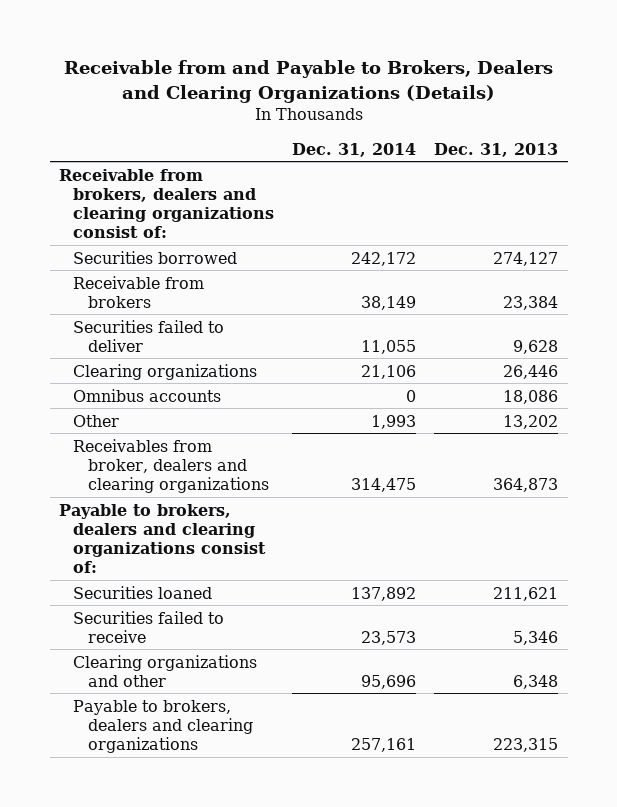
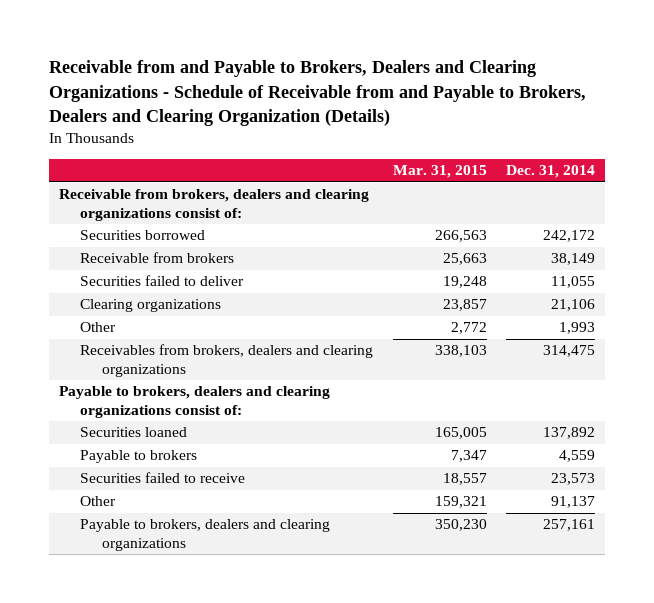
- Receivable from and Payable to Brokers, Dealers and Clearing Organizations (Details)
+ Receivable from and Payable to Brokers, Dealers and Clearing Organizations - Schedule of Receivable from and Payable to Brokers, Dealers and Clearing Organization (Details)
- | Dec. 31, 2014 | Dec. 31, 2013
+ | Mar. 31, 2015 | Dec. 31, 2014
- Omnibus accounts | 0 | 18,086
- Receivables from broker, dealers and clearing organizations | 314,475 | 364,873
+ Receivables from brokers, dealers and clearing organizations | 338,103 | 314,475
+ Payable to brokers | 7,347 | 4,559
- Clearing organizations and other | 95,696 | 6,348
+ Other | 159,321 | 91,137

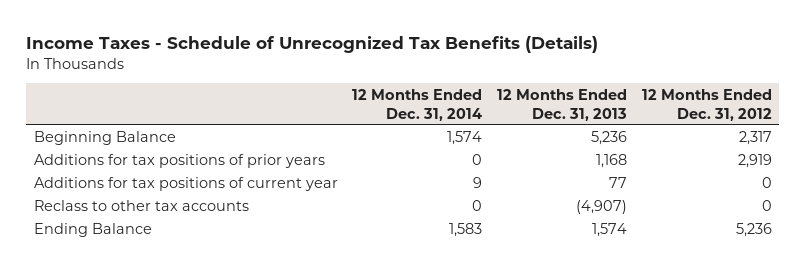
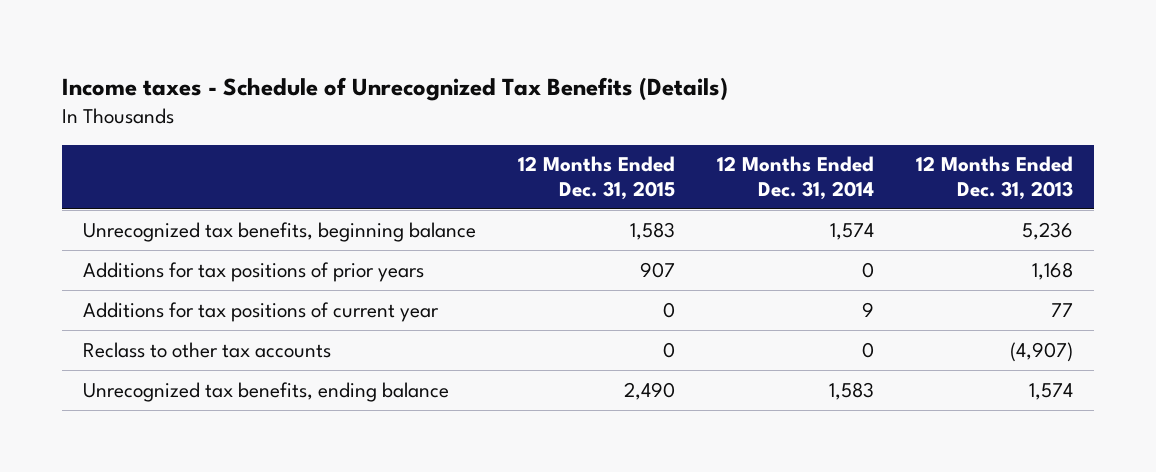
- Income Taxes - Schedule of Unrecognized Tax Benefits (Details)
+ Income taxes - Schedule of Unrecognized Tax Benefits (Details)
- | 12 Months Ended Dec. 31, 2014 | 12 Months Ended Dec. 31, 2013 | 12 Months Ended Dec. 31, 2012
+ | 12 Months Ended Dec. 31, 2015 | 12 Months Ended Dec. 31, 2014 | 12 Months Ended Dec. 31, 2013
- Beginning Balance | 1,574 | 5,236 | 2,317
+ Unrecognized tax benefits, beginning balance | 1,583 | 1,574 | 5,236
- Ending Balance | 1,583 | 1,574 | 5,236
+ Unrecognized tax benefits, ending balance | 2,490 | 1,583 | 1,574

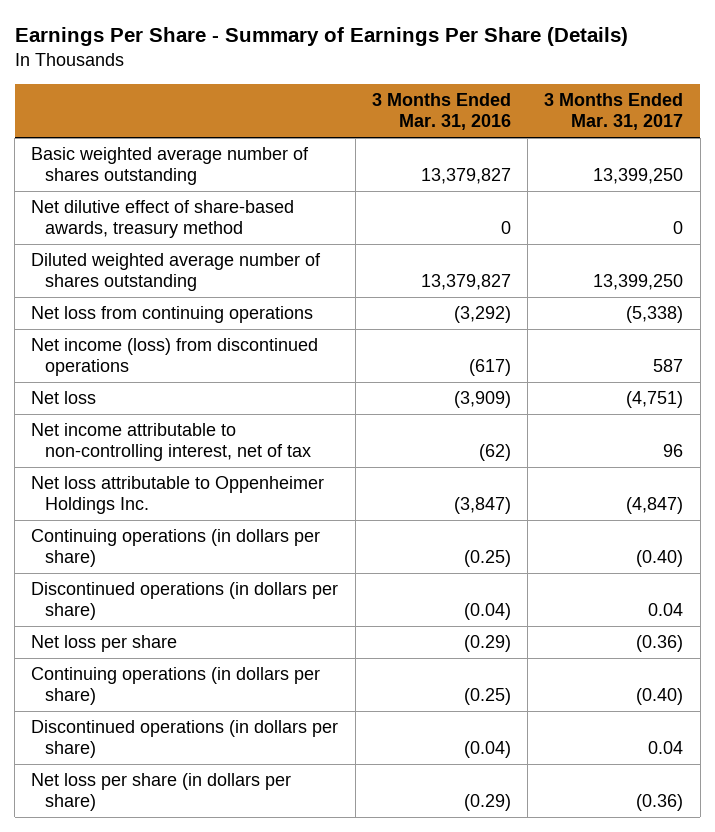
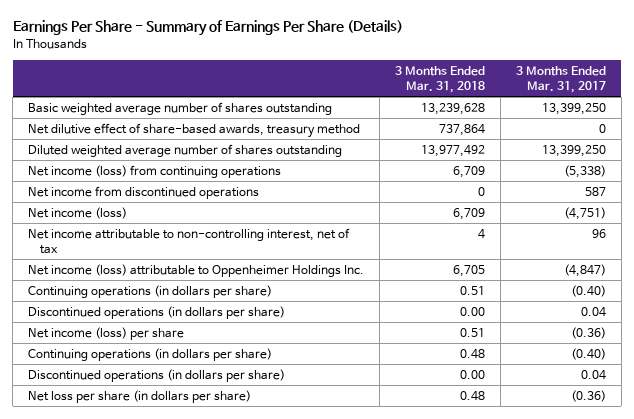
- | 3 Months Ended Mar. 31, 2016 | 3 Months Ended Mar. 31, 2017
+ | 3 Months Ended Mar. 31, 2018 | 3 Months Ended Mar. 31, 2017
- Net loss from continuing operations | (3,292) | (5,338)
- Net income (loss) from discontinued operations | (617) | 587
- Net loss | (3,909) | (4,751)
+ Net income (loss) from continuing operations | 6,709 | (5,338)
+ Net income from discontinued operations | 0 | 587
+ Net income (loss) | 6,709 | (4,751)
- Net loss attributable to Oppenheimer Holdings Inc. | (3,847) | (4,847)
+ Net income (loss) attributable to Oppenheimer Holdings Inc. | 6,705 | (4,847)
- Net loss per share | (0.29) | (0.36)
+ Net income (loss) per share | 0.51 | (0.36)

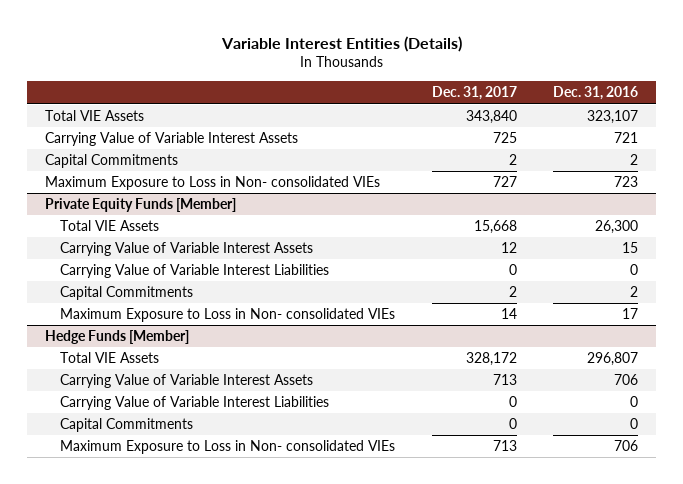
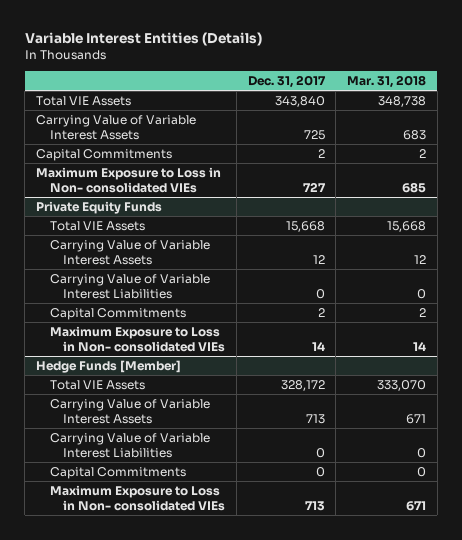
- | Dec. 31, 2017 | Dec. 31, 2016
+ | Dec. 31, 2017 | Mar. 31, 2018
- Private Equity Funds [Member]
+ Private Equity Funds

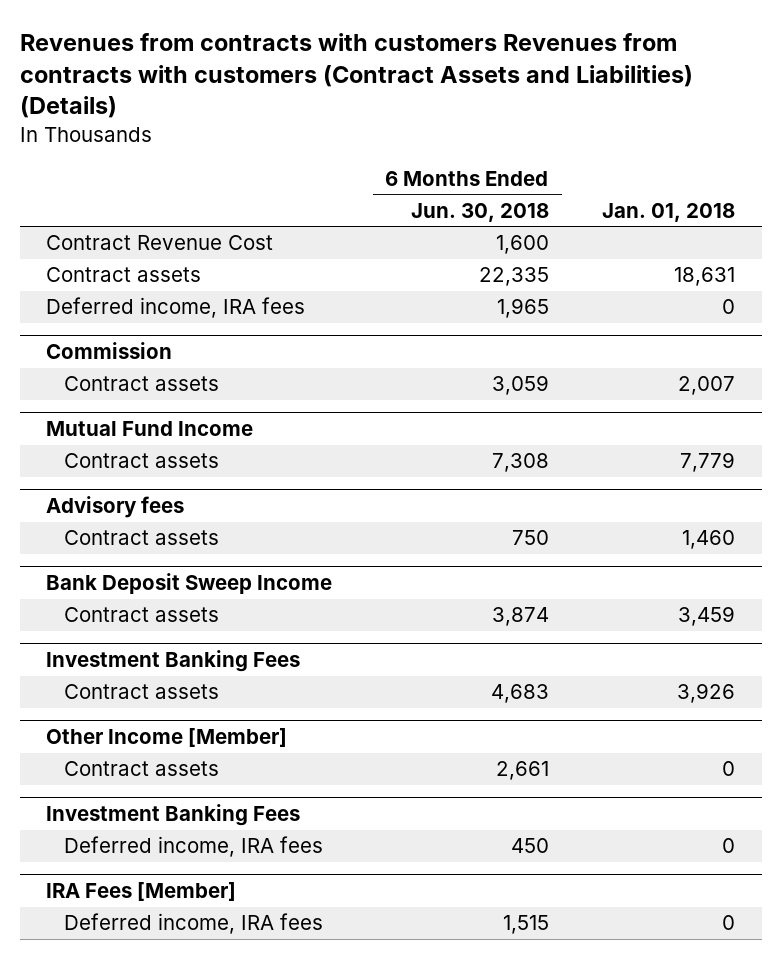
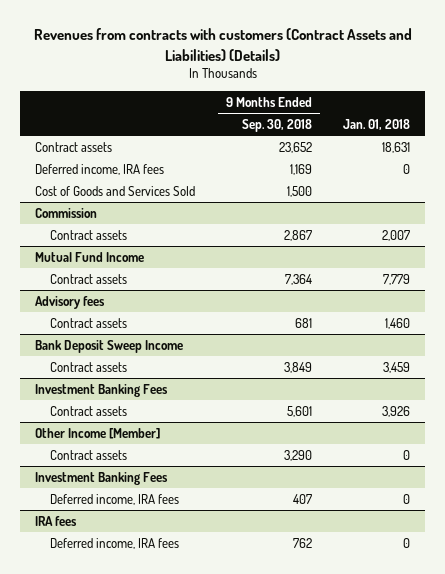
- Revenues from contracts with customers Revenues from contracts with customers (Contract Assets and Liabilities) (Details)
+ Revenues from contracts with customers (Contract Assets and Liabilities) (Details)
- | 6 Months Ended Jun. 30, 2018 | Jan. 01, 2018
+ | 9 Months Ended Sep. 30, 2018 | Jan. 01, 2018
- Contract Revenue Cost | 1,600 |
+ Cost of Goods and Services Sold | 1,500 |
- IRA Fees [Member]
+ IRA fees

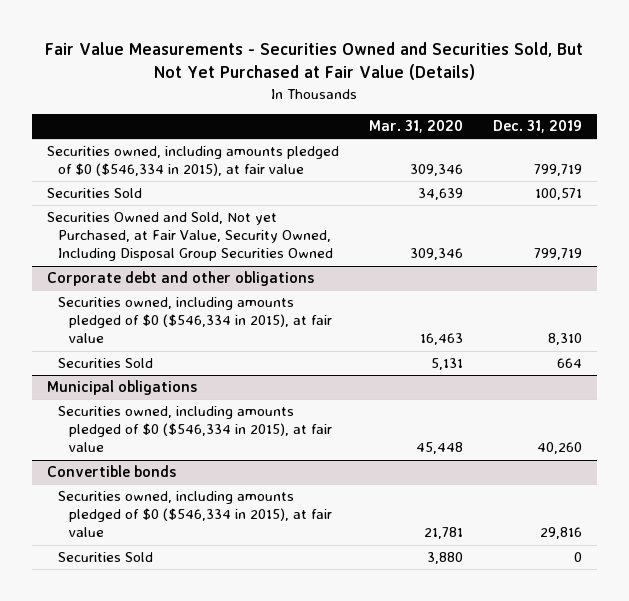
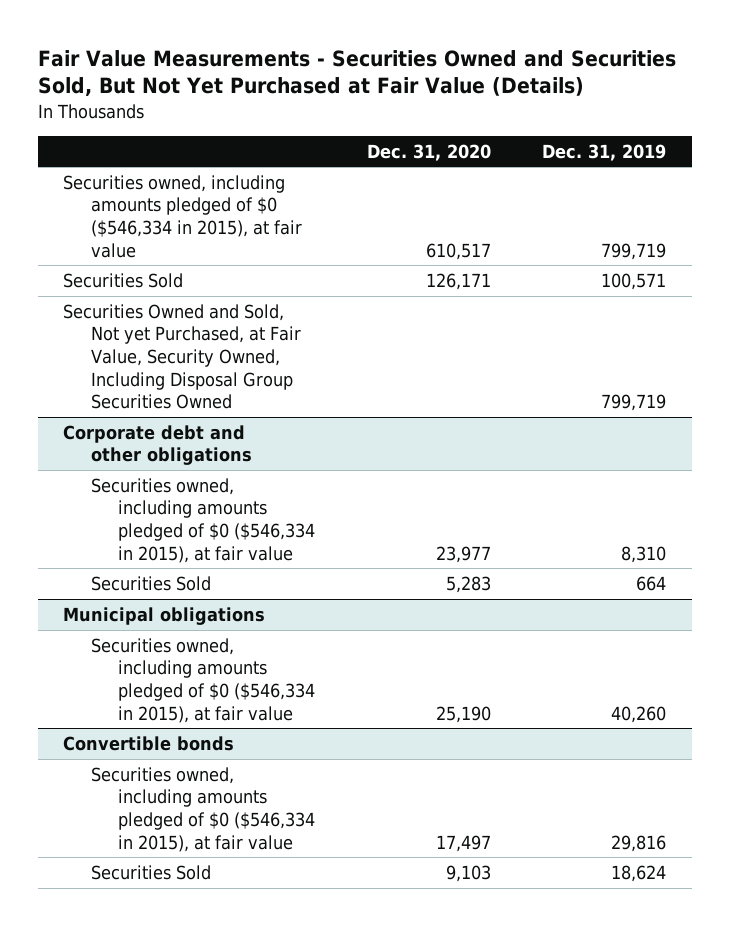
- | Mar. 31, 2020 | Dec. 31, 2019
+ | Dec. 31, 2020 | Dec. 31, 2019
@ Convertible bonds
- Securities Sold | 3,880 | 0
+ Securities Sold | 9,103 | 18,624

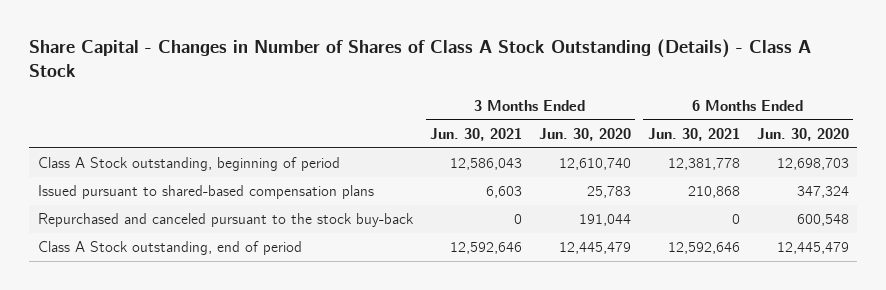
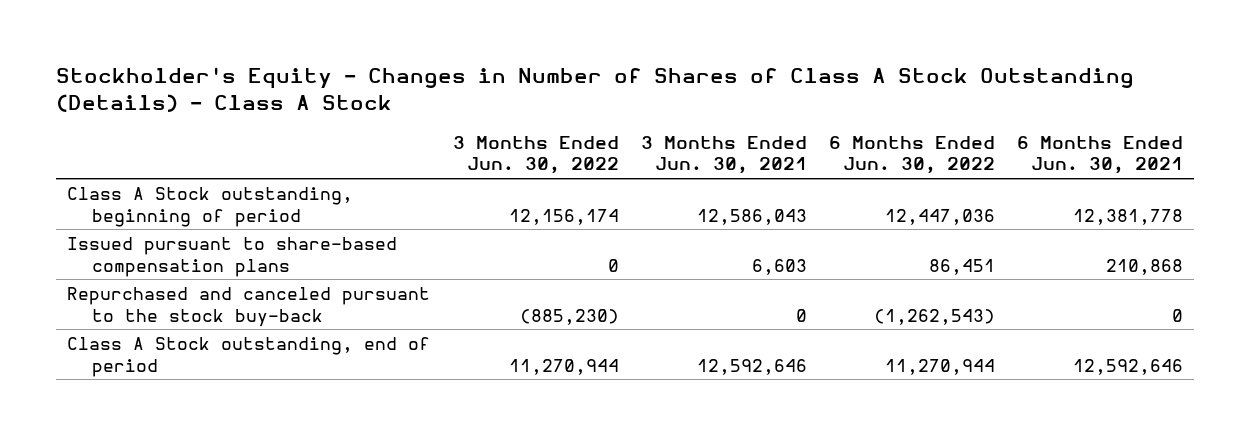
- Share Capital - Changes in Number of Shares of Class A Stock Outstanding (Details) - Class A Stock
+ Stockholder's Equity - Changes in Number of Shares of Class A Stock Outstanding (Details) - Class A Stock
- | 3 Months Ended Jun. 30, 2021 | 3 Months Ended Jun. 30, 2020 | 6 Months Ended Jun. 30, 2021 | 6 Months Ended Jun. 30, 2020
+ | 3 Months Ended Jun. 30, 2022 | 3 Months Ended Jun. 30, 2021 | 6 Months Ended Jun. 30, 2022 | 6 Months Ended Jun. 30, 2021
- Issued pursuant to shared-based compensation plans | 6,603 | 25,783 | 210,868 | 347,324
+ Issued pursuant to share-based compensation plans | 0 | 6,603 | 86,451 | 210,868

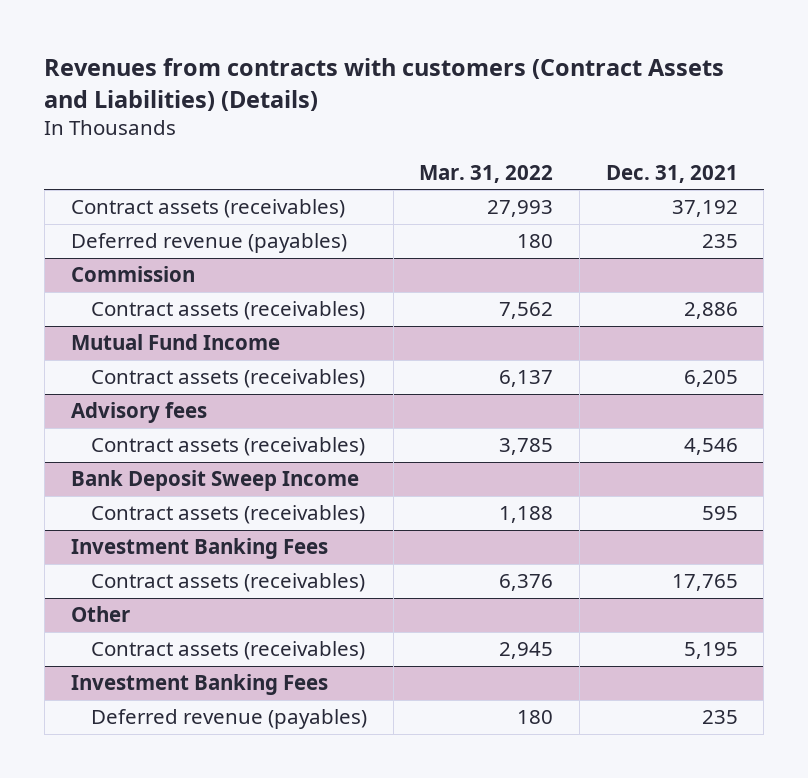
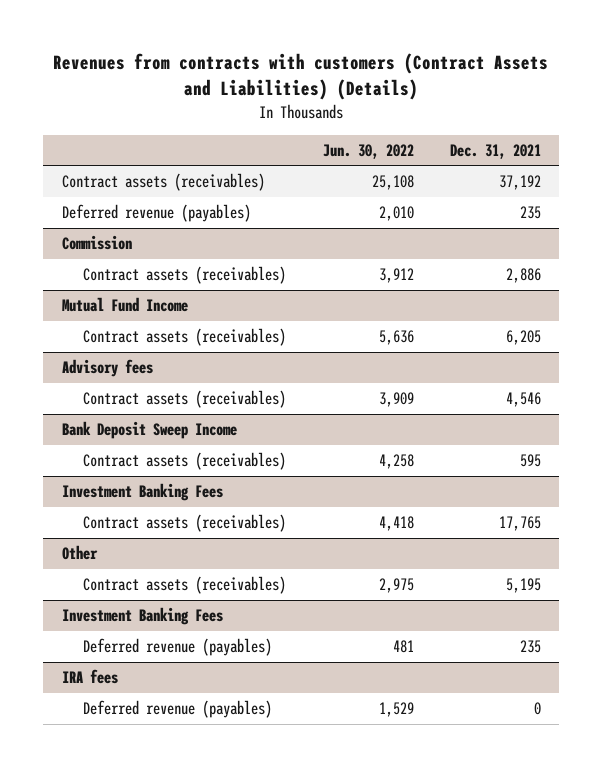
- | Mar. 31, 2022 | Dec. 31, 2021
+ | Jun. 30, 2022 | Dec. 31, 2021
+ IRA fees
+ Deferred revenue (payables) | 1,529 | 0

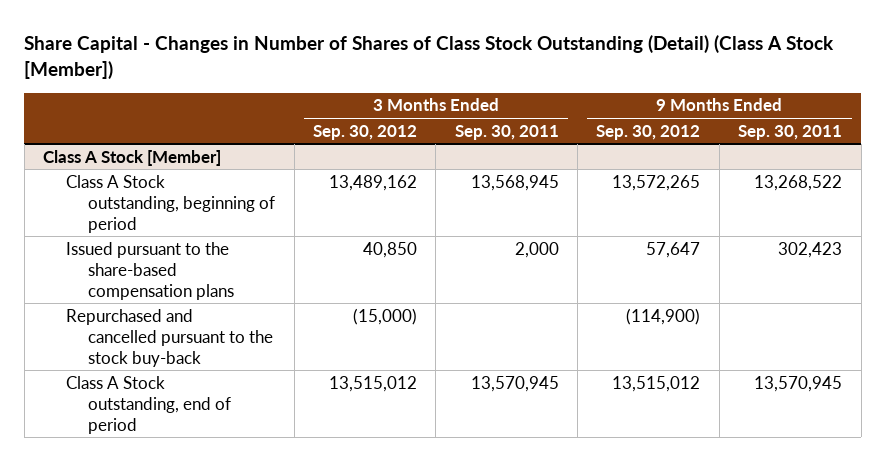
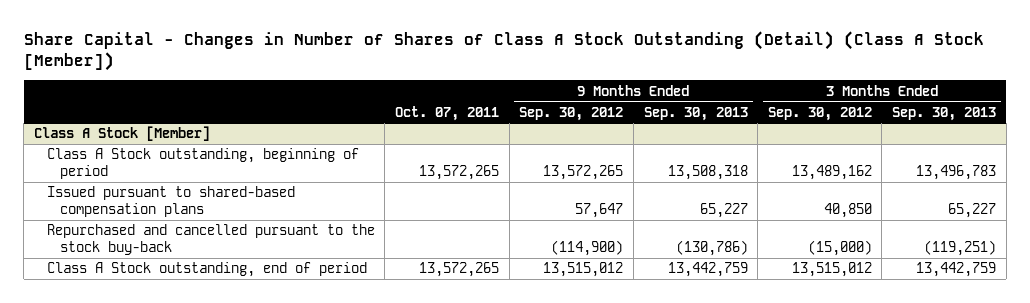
- Share Capital - Changes in Number of Shares of Class Stock Outstanding (Detail) (Class A Stock [Member])
+ Share Capital - Changes in Number of Shares of Class A Stock Outstanding (Detail) (Class A Stock [Member])
- | 3 Months Ended Sep. 30, 2012 | 3 Months Ended Sep. 30, 2011 | 9 Months Ended Sep. 30, 2012 | 9 Months Ended Sep. 30, 2011
+ | Oct. 07, 2011 | 9 Months Ended Sep. 30, 2012 | 9 Months Ended Sep. 30, 2013 | 3 Months Ended Sep. 30, 2012 | 3 Months Ended Sep. 30, 2013
@ Class A Stock [Member]
- Issued pursuant to the share-based compensation plans | 40,850 | 2,000 | 57,647 | 302,423
+ Issued pursuant to shared-based compensation plans | | 57,647 | 65,227 | 40,850 | 65,227

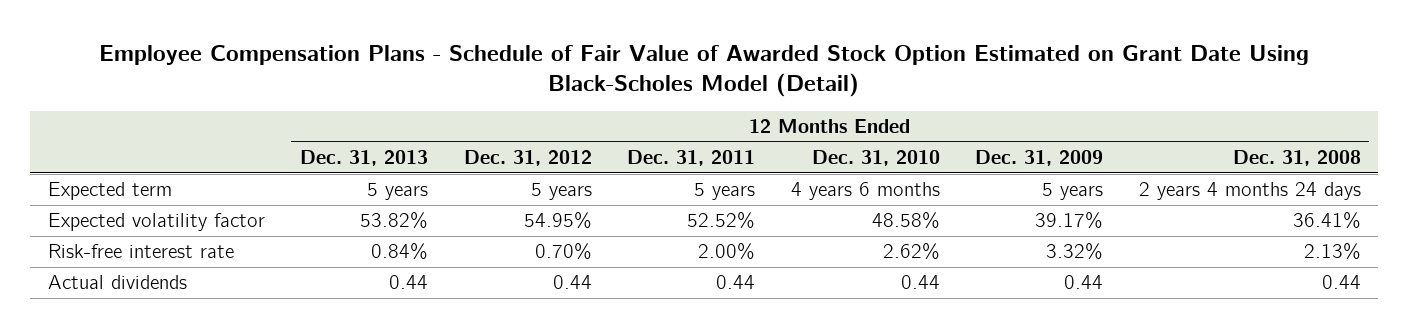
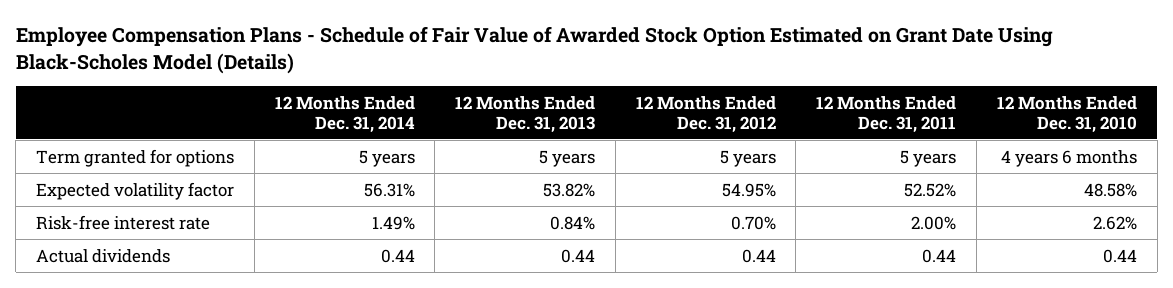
- Employee Compensation Plans - Schedule of Fair Value of Awarded Stock Option Estimated on Grant Date Using Black-Scholes Model (Detail)
+ Employee Compensation Plans - Schedule of Fair Value of Awarded Stock Option Estimated on Grant Date Using Black-Scholes Model (Details)
- | 12 Months Ended Dec. 31, 2013 | 12 Months Ended Dec. 31, 2012 | 12 Months Ended Dec. 31, 2011 | 12 Months Ended Dec. 31, 2010 | 12 Months Ended Dec. 31, 2009 | 12 Months Ended Dec. 31, 2008
+ | 12 Months Ended Dec. 31, 2014 | 12 Months Ended Dec. 31, 2013 | 12 Months Ended Dec. 31, 2012 | 12 Months Ended Dec. 31, 2011 | 12 Months Ended Dec. 31, 2010
- Expected term | 5 years | 5 years | 5 years | 4 years 6 months | 5 years | 2 years 4 months 24 days
+ Term granted for options | 5 years | 5 years | 5 years | 5 years | 4 years 6 months

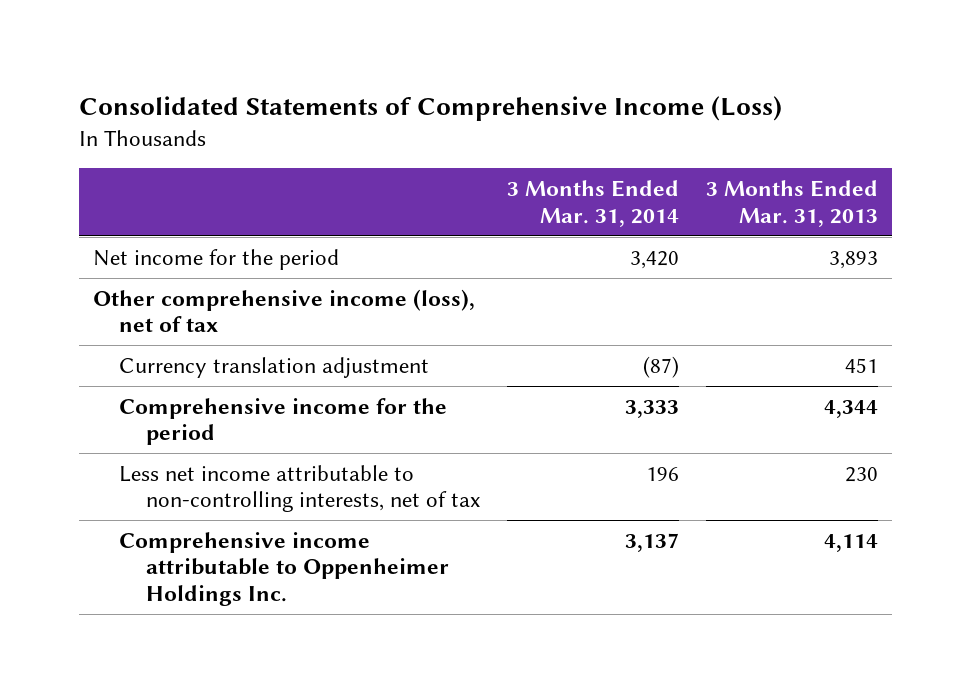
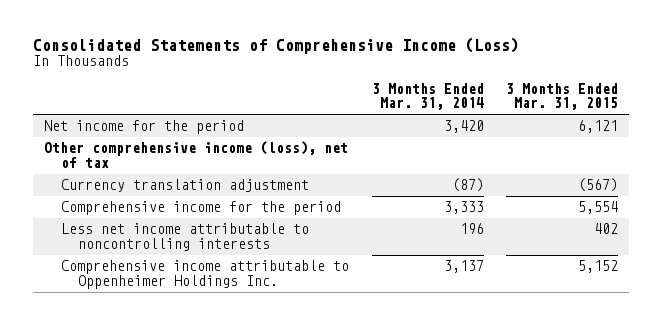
- | 3 Months Ended Mar. 31, 2014 | 3 Months Ended Mar. 31, 2013
+ | 3 Months Ended Mar. 31, 2014 | 3 Months Ended Mar. 31, 2015
- Less net income attributable to non-controlling interests, net of tax | 196 | 230
+ Less net income attributable to noncontrolling interests | 196 | 402

